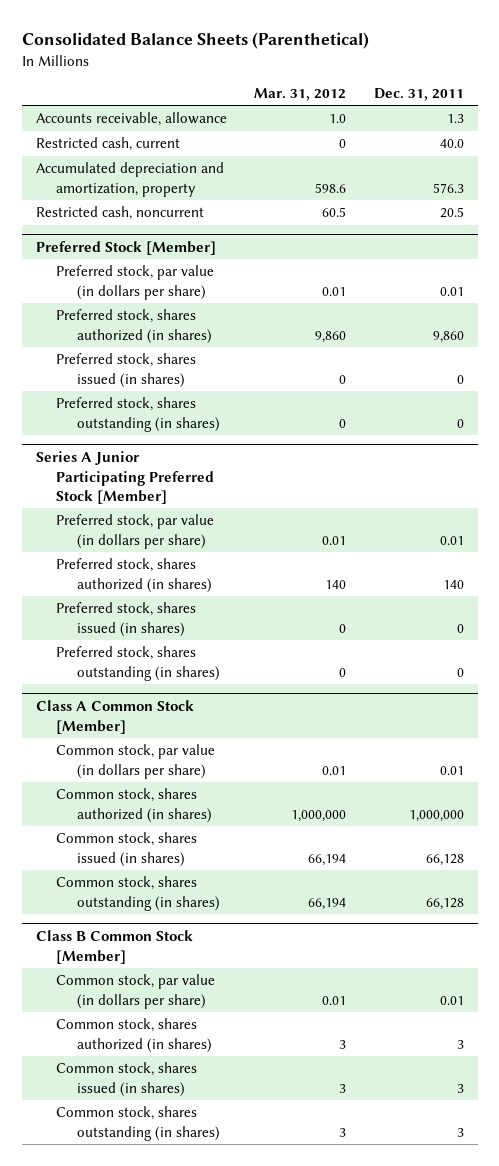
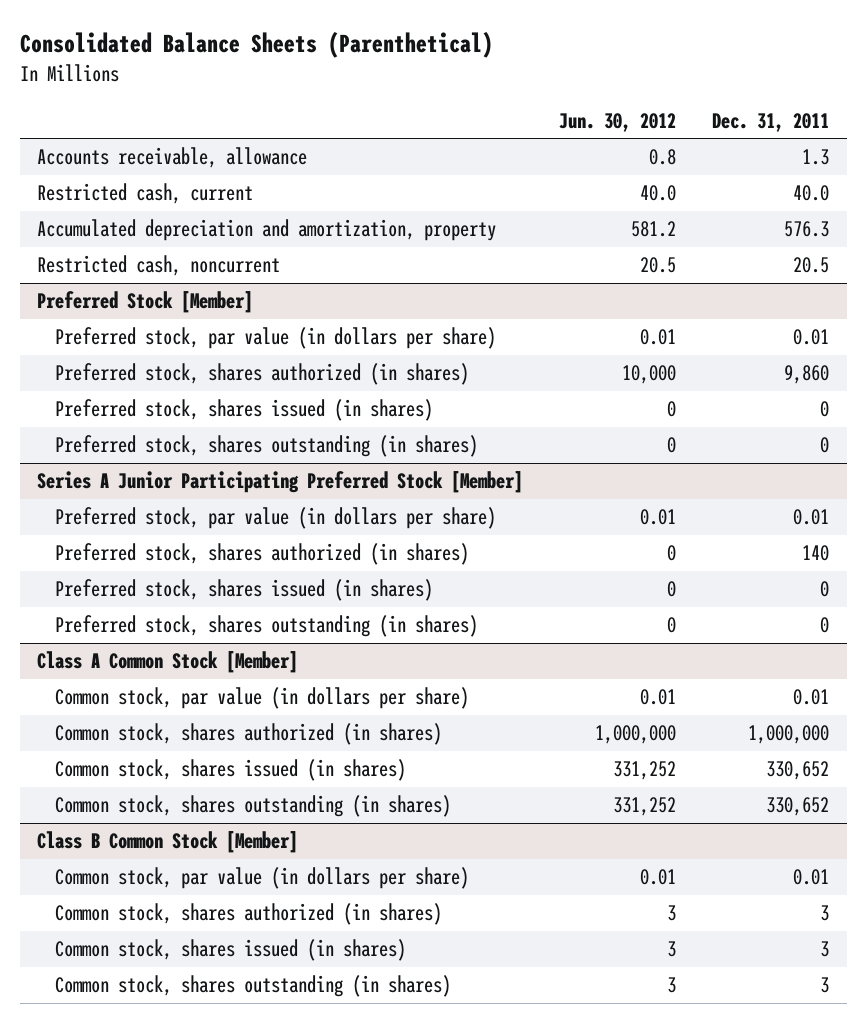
- | Mar. 31, 2012 | Dec. 31, 2011
+ | Jun. 30, 2012 | Dec. 31, 2011
@ Class A Common Stock [Member]
- Common stock, shares issued (in shares) | 66,194 | 66,128
- Common stock, shares outstanding (in shares) | 66,194 | 66,128
+ Common stock, shares issued (in shares) | 331,252 | 330,652
+ Common stock, shares outstanding (in shares) | 331,252 | 330,652

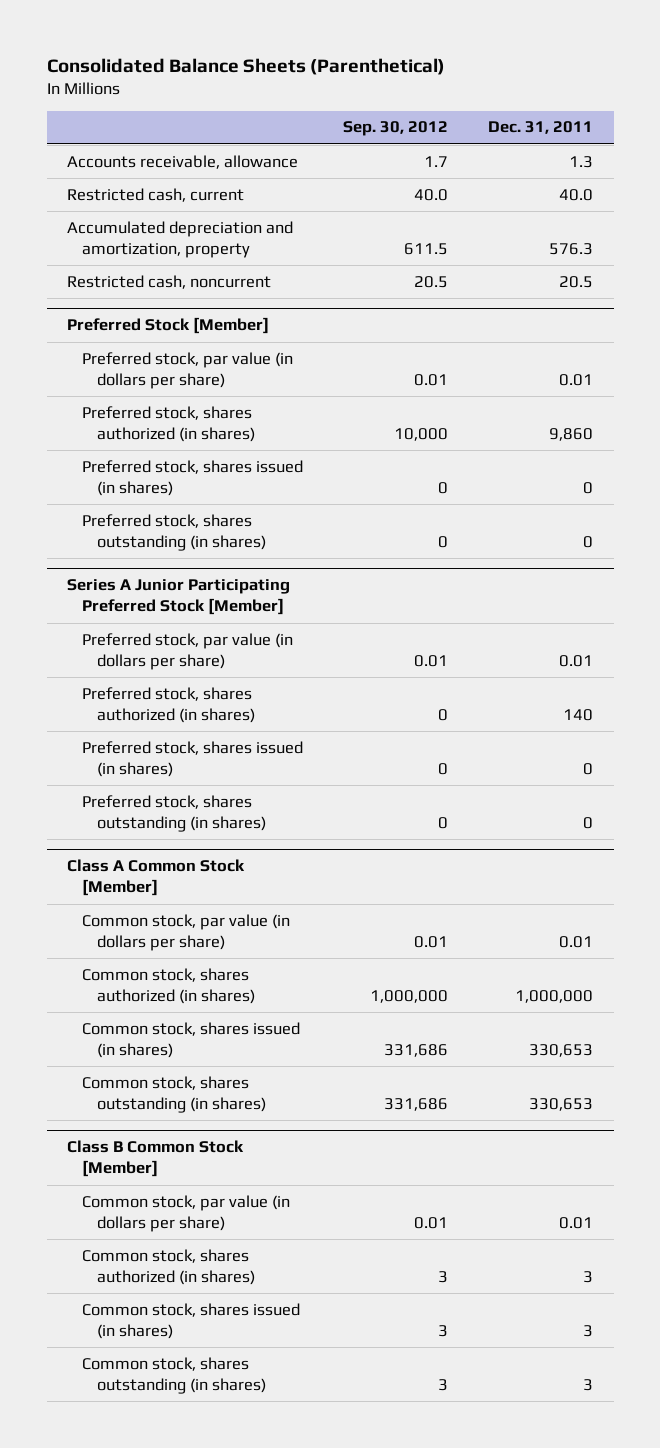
- | Jun. 30, 2012 | Dec. 31, 2011
+ | Sep. 30, 2012 | Dec. 31, 2011
@ Class A Common Stock [Member]
- Common stock, shares issued (in shares) | 331,252 | 330,652
- Common stock, shares outstanding (in shares) | 331,252 | 330,652
+ Common stock, shares issued (in shares) | 331,686 | 330,653
+ Common stock, shares outstanding (in shares) | 331,686 | 330,653

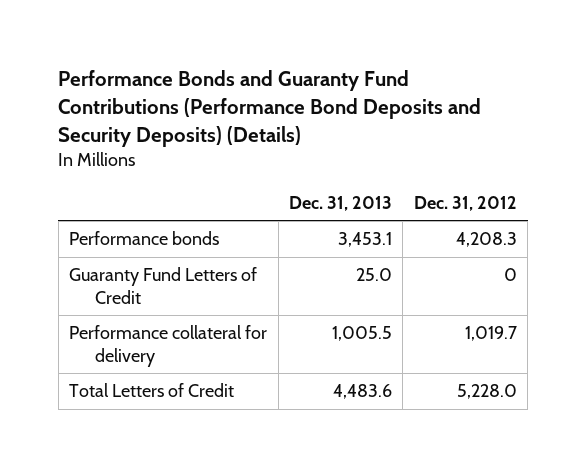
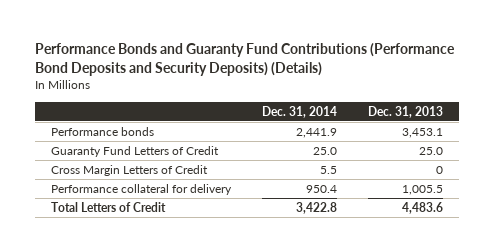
- | Dec. 31, 2013 | Dec. 31, 2012
+ | Dec. 31, 2014 | Dec. 31, 2013
+ Cross Margin Letters of Credit | 5.5 | 0

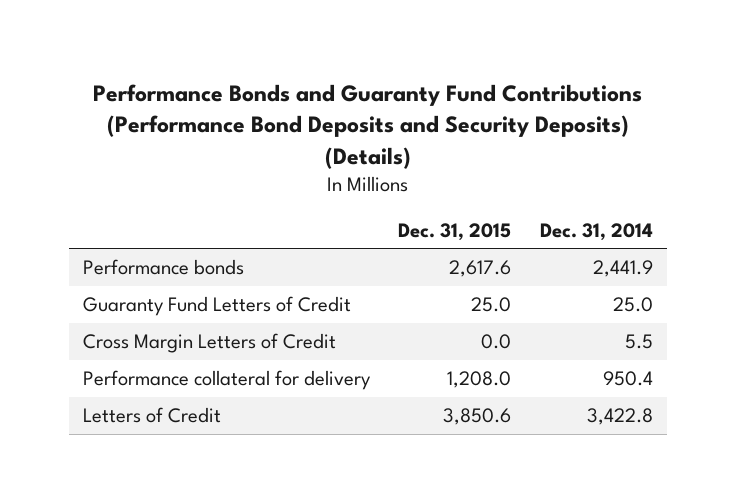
- | Dec. 31, 2014 | Dec. 31, 2013
+ | Dec. 31, 2015 | Dec. 31, 2014
- Total Letters of Credit | 3,422.8 | 4,483.6
+ Letters of Credit | 3,850.6 | 3,422.8

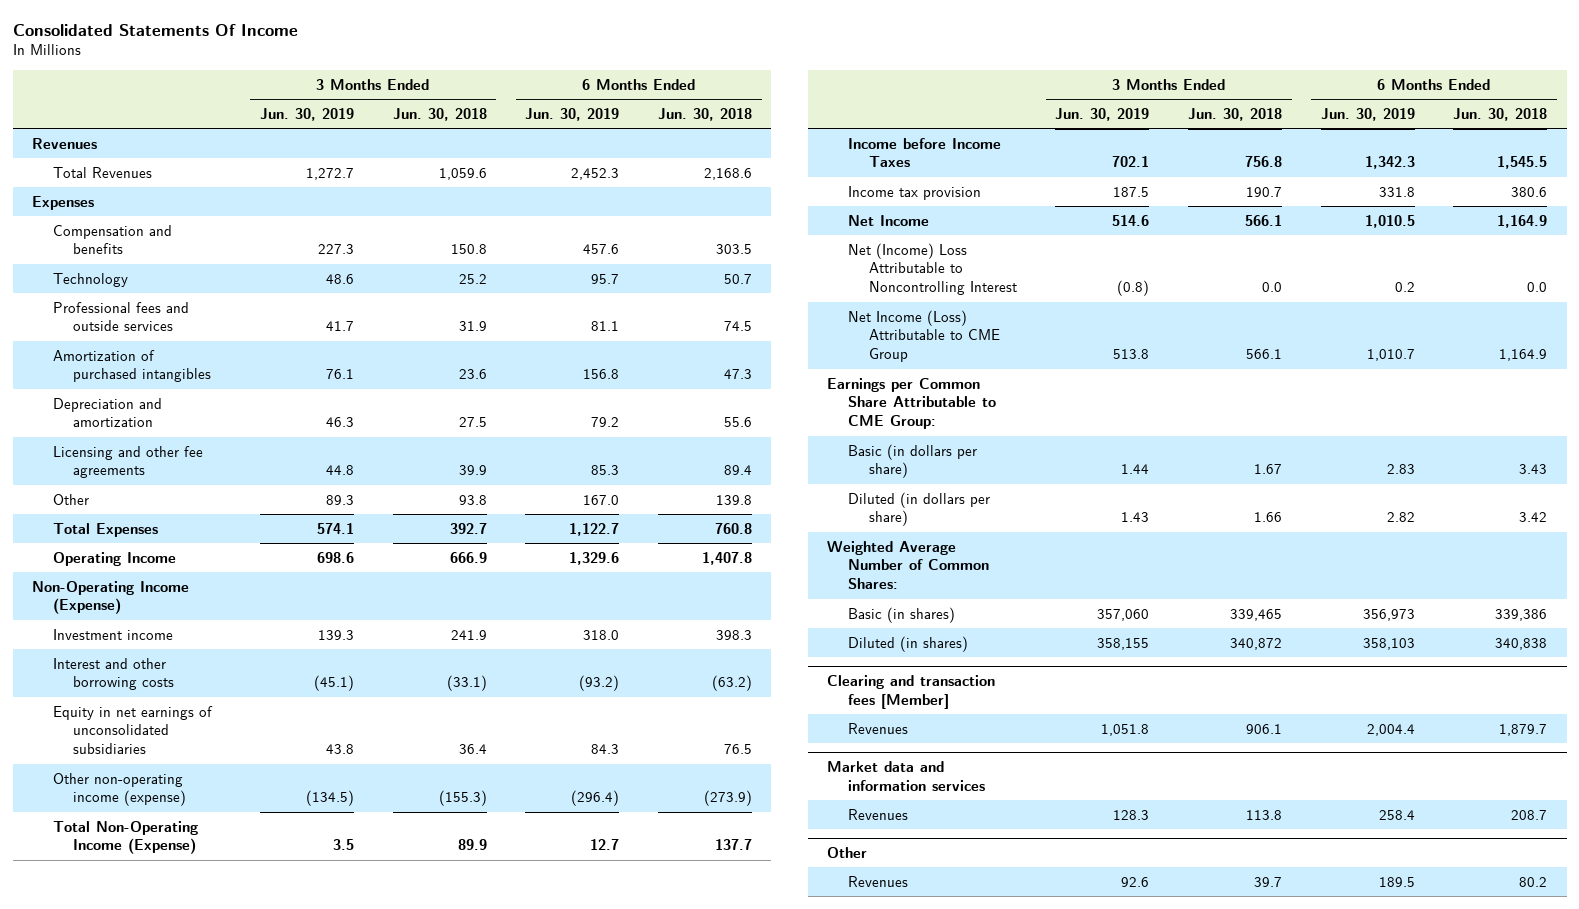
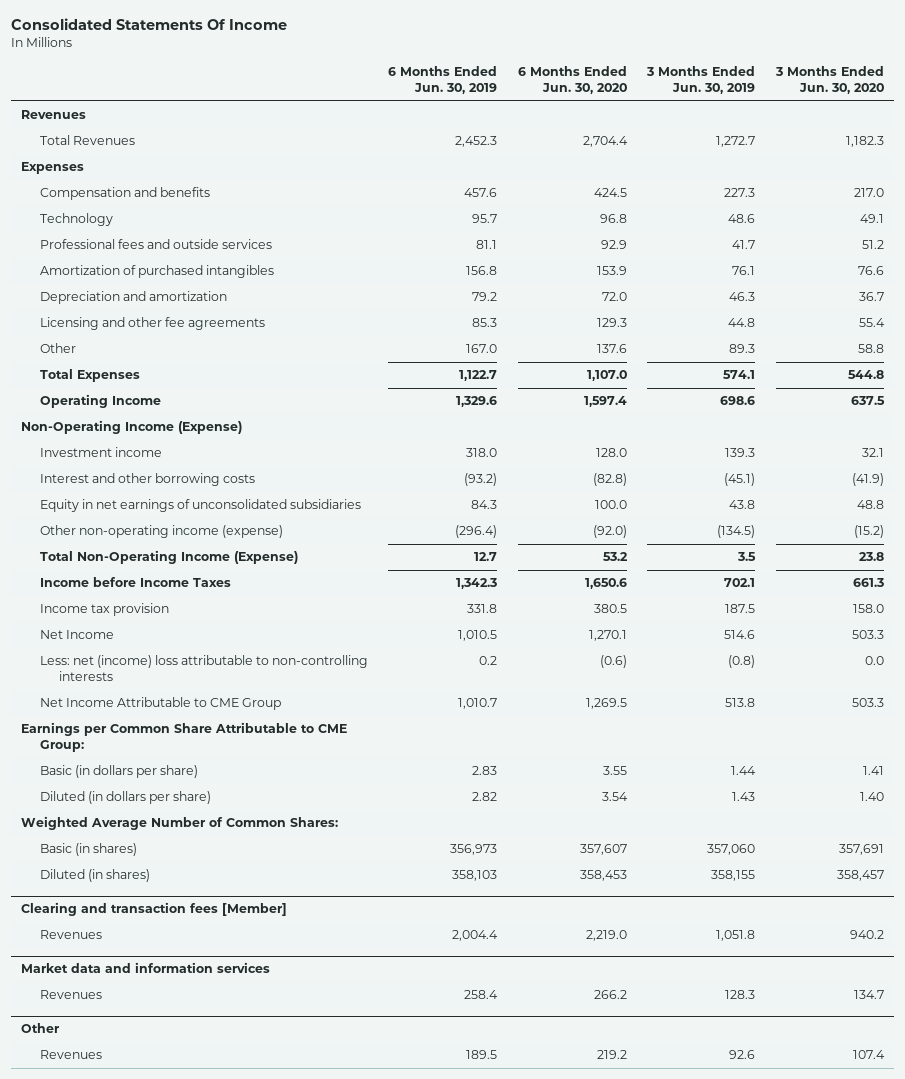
- | 3 Months Ended Jun. 30, 2019 | 3 Months Ended Jun. 30, 2018 | 6 Months Ended Jun. 30, 2019 | 6 Months Ended Jun. 30, 2018
+ | 6 Months Ended Jun. 30, 2019 | 6 Months Ended Jun. 30, 2020 | 3 Months Ended Jun. 30, 2019 | 3 Months Ended Jun. 30, 2020
- Net (Income) Loss Attributable to Noncontrolling Interest | (0.8) | 0.0 | 0.2 | 0.0
- Net Income (Loss) Attributable to CME Group | 513.8 | 566.1 | 1,010.7 | 1,164.9
+ Less: net (income) loss attributable to non-controlling interests | 0.2 | (0.6) | (0.8) | 0.0
+ Net Income Attributable to CME Group | 1,010.7 | 1,269.5 | 513.8 | 503.3

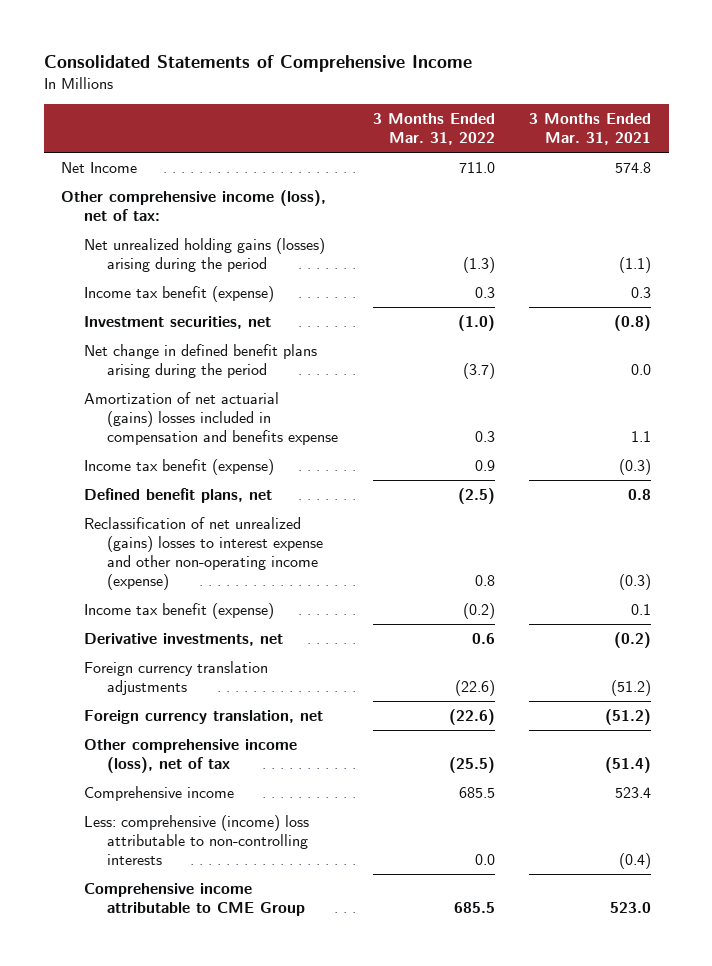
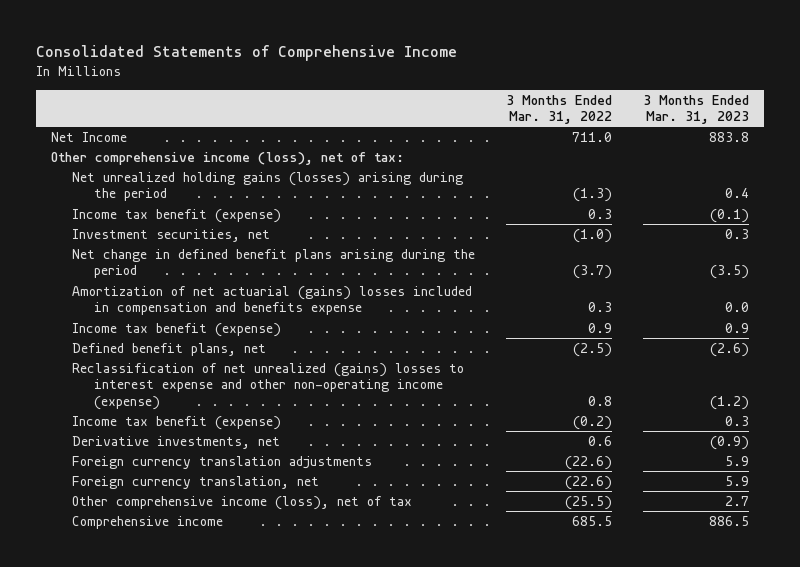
- | 3 Months Ended Mar. 31, 2022 | 3 Months Ended Mar. 31, 2021
+ | 3 Months Ended Mar. 31, 2022 | 3 Months Ended Mar. 31, 2023
- Less: comprehensive (income) loss attributable to non-controlling interests | 0.0 | (0.4)
- Comprehensive income attributable to CME Group | 685.5 | 523.0

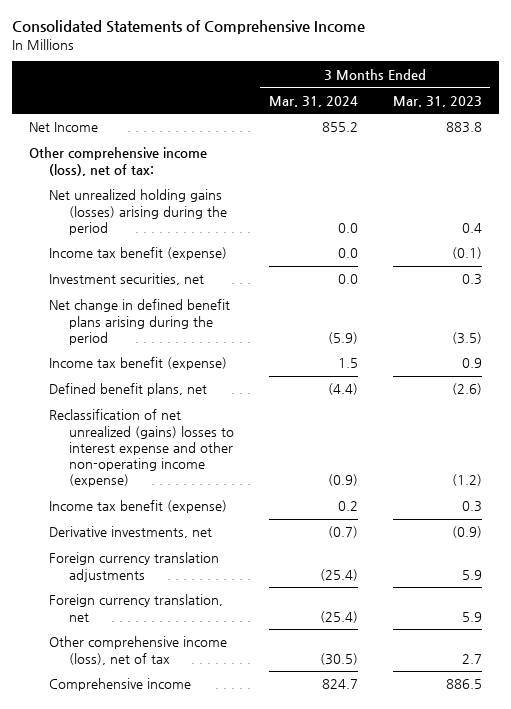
- | 3 Months Ended Mar. 31, 2022 | 3 Months Ended Mar. 31, 2023
+ | 3 Months Ended Mar. 31, 2024 | 3 Months Ended Mar. 31, 2023
- Amortization of net actuarial (gains) losses included in compensation and benefits expense | 0.3 | 0.0

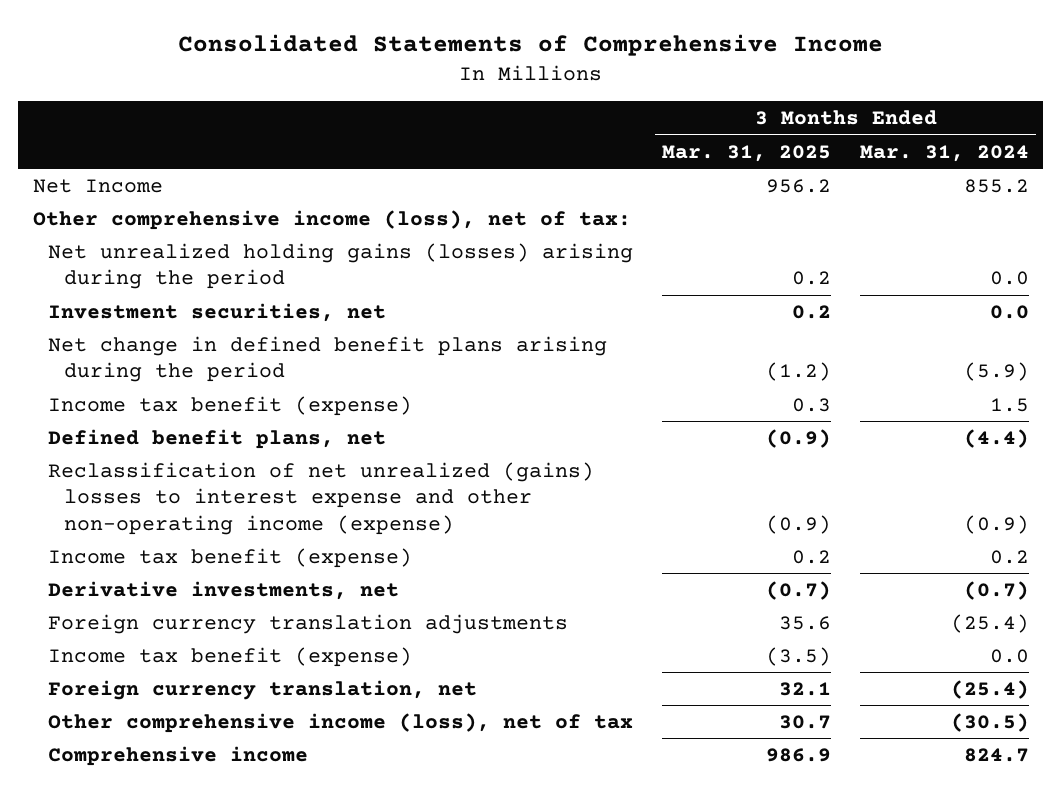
- | 3 Months Ended Mar. 31, 2024 | 3 Months Ended Mar. 31, 2023
+ | 3 Months Ended Mar. 31, 2025 | 3 Months Ended Mar. 31, 2024
moved down: Income tax benefit (expense) | (3.5) | 0.0

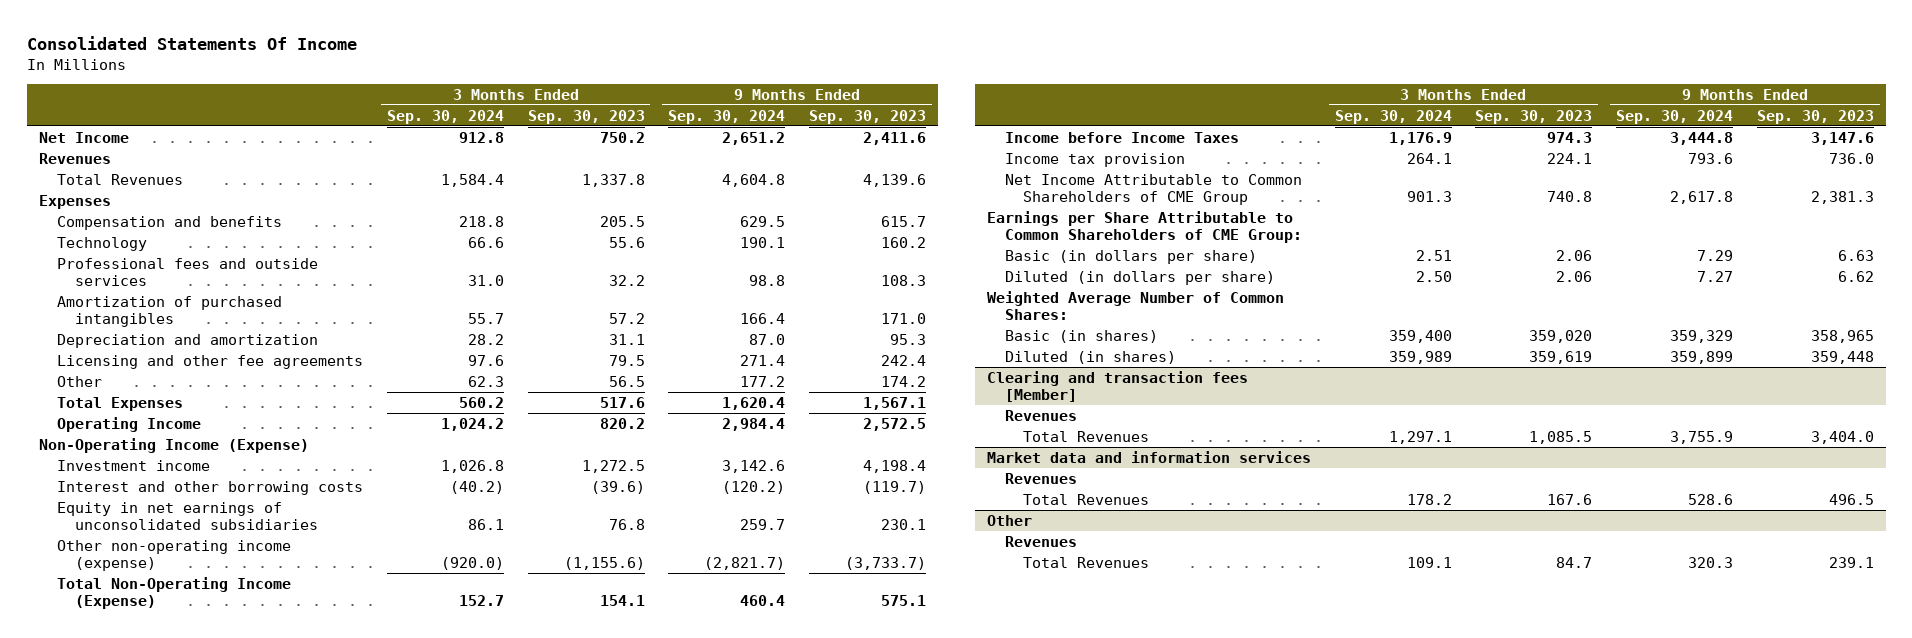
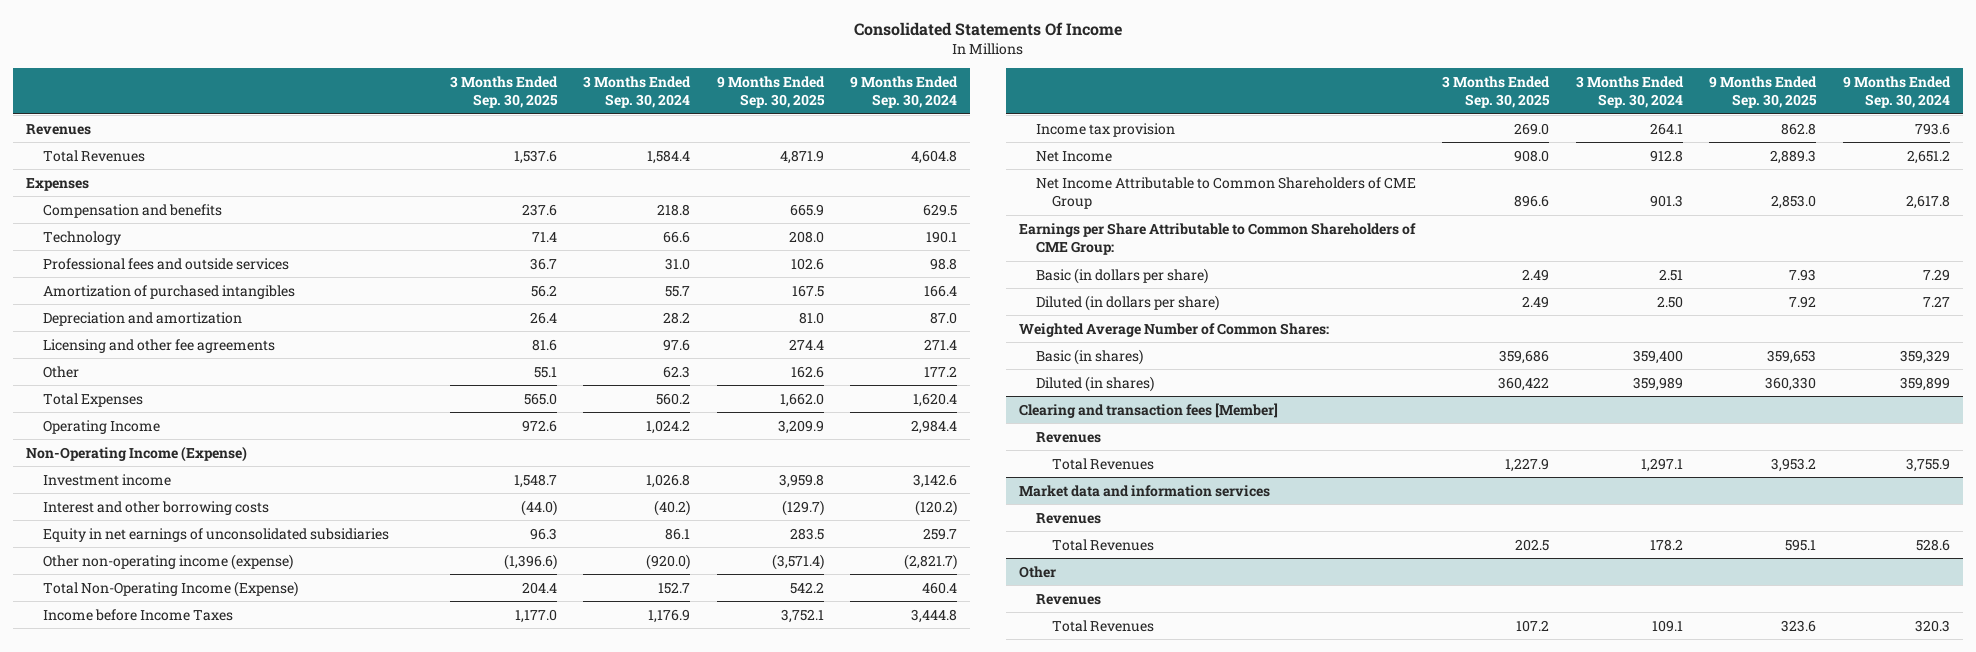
- | 3 Months Ended Sep. 30, 2024 | 3 Months Ended Sep. 30, 2023 | 9 Months Ended Sep. 30, 2024 | 9 Months Ended Sep. 30, 2023
+ | 3 Months Ended Sep. 30, 2025 | 3 Months Ended Sep. 30, 2024 | 9 Months Ended Sep. 30, 2025 | 9 Months Ended Sep. 30, 2024
moved down: Net Income | 908.0 | 912.8 | 2,889.3 | 2,651.2

